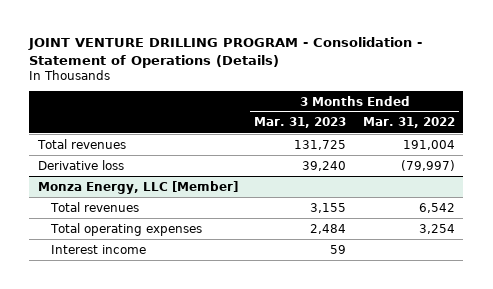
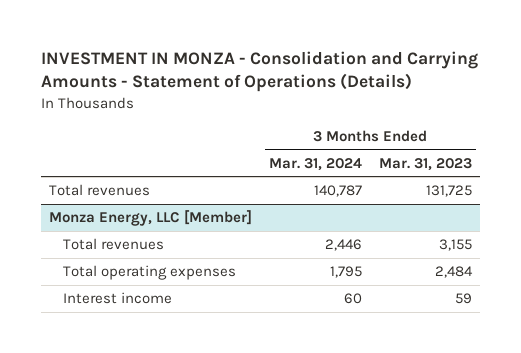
- JOINT VENTURE DRILLING PROGRAM - Consolidation - Statement of Operations (Details)
+ INVESTMENT IN MONZA - Consolidation and Carrying Amounts - Statement of Operations (Details)
- | 3 Months Ended Mar. 31, 2023 | 3 Months Ended Mar. 31, 2022
+ | 3 Months Ended Mar. 31, 2024 | 3 Months Ended Mar. 31, 2023
- Derivative loss | 39,240 | (79,997)

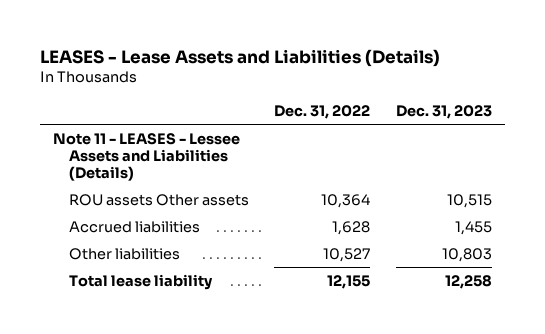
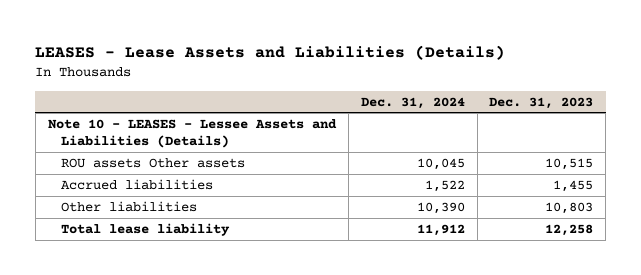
- | Dec. 31, 2022 | Dec. 31, 2023
+ | Dec. 31, 2024 | Dec. 31, 2023
- Note 11 - LEASES - Lessee Assets and Liabilities (Details)
+ Note 10 - LEASES - Lessee Assets and Liabilities (Details)

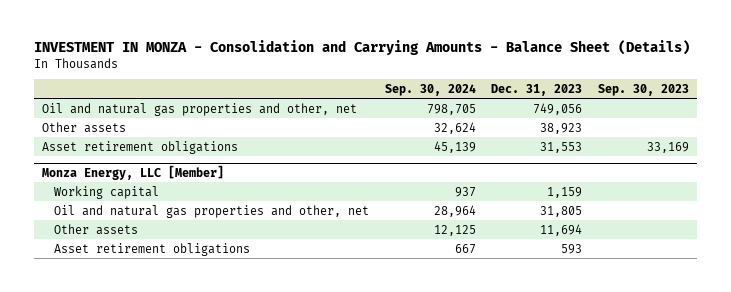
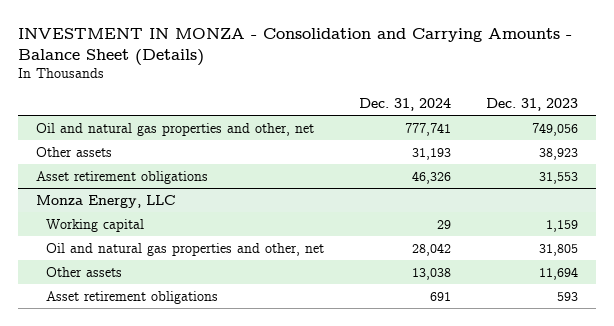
- | Sep. 30, 2024 | Dec. 31, 2023 | Sep. 30, 2023
+ | Dec. 31, 2024 | Dec. 31, 2023
- Monza Energy, LLC [Member]
+ Monza Energy, LLC

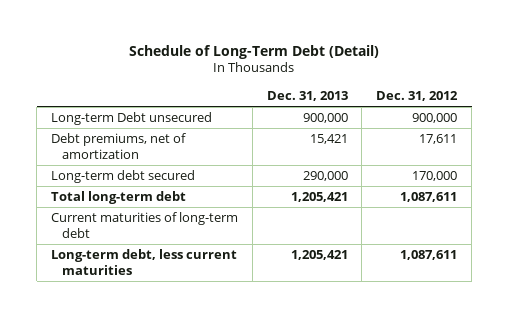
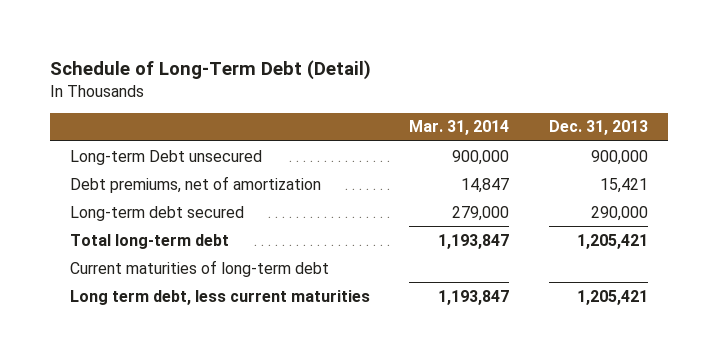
- | Dec. 31, 2013 | Dec. 31, 2012
+ | Mar. 31, 2014 | Dec. 31, 2013
- Long-term debt, less current maturities | 1,205,421 | 1,087,611
+ Long term debt, less current maturities | 1,193,847 | 1,205,421

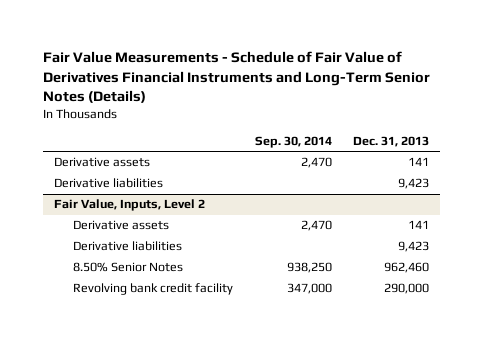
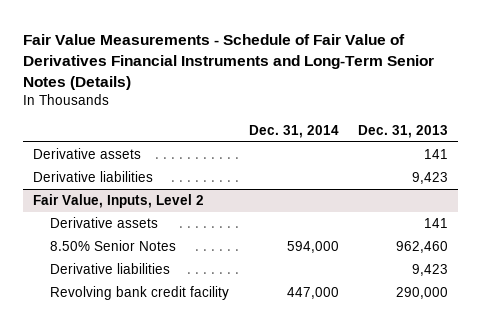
- | Sep. 30, 2014 | Dec. 31, 2013
+ | Dec. 31, 2014 | Dec. 31, 2013
@ Fair Value, Inputs, Level 2
moved down: Derivative liabilities | | 9,423

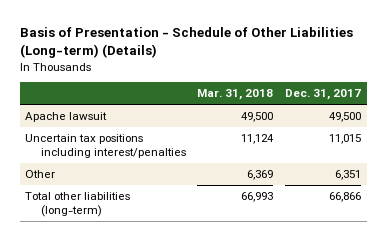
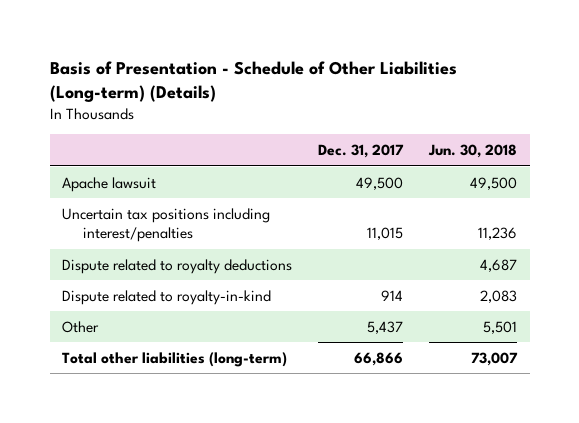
- | Mar. 31, 2018 | Dec. 31, 2017
+ | Dec. 31, 2017 | Jun. 30, 2018
- Other | 6,369 | 6,351
+ Dispute related to royalty deductions | | 4,687
+ Dispute related to royalty-in-kind | 914 | 2,083
+ Other | 5,437 | 5,501

